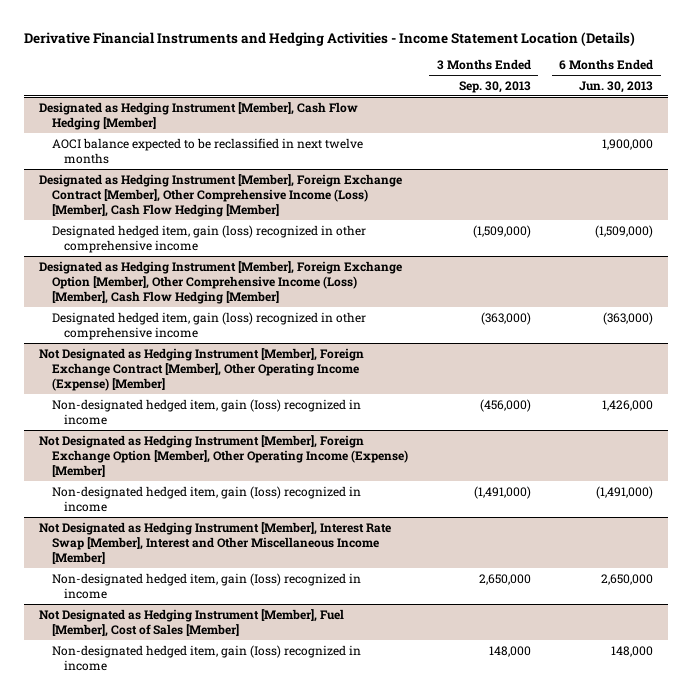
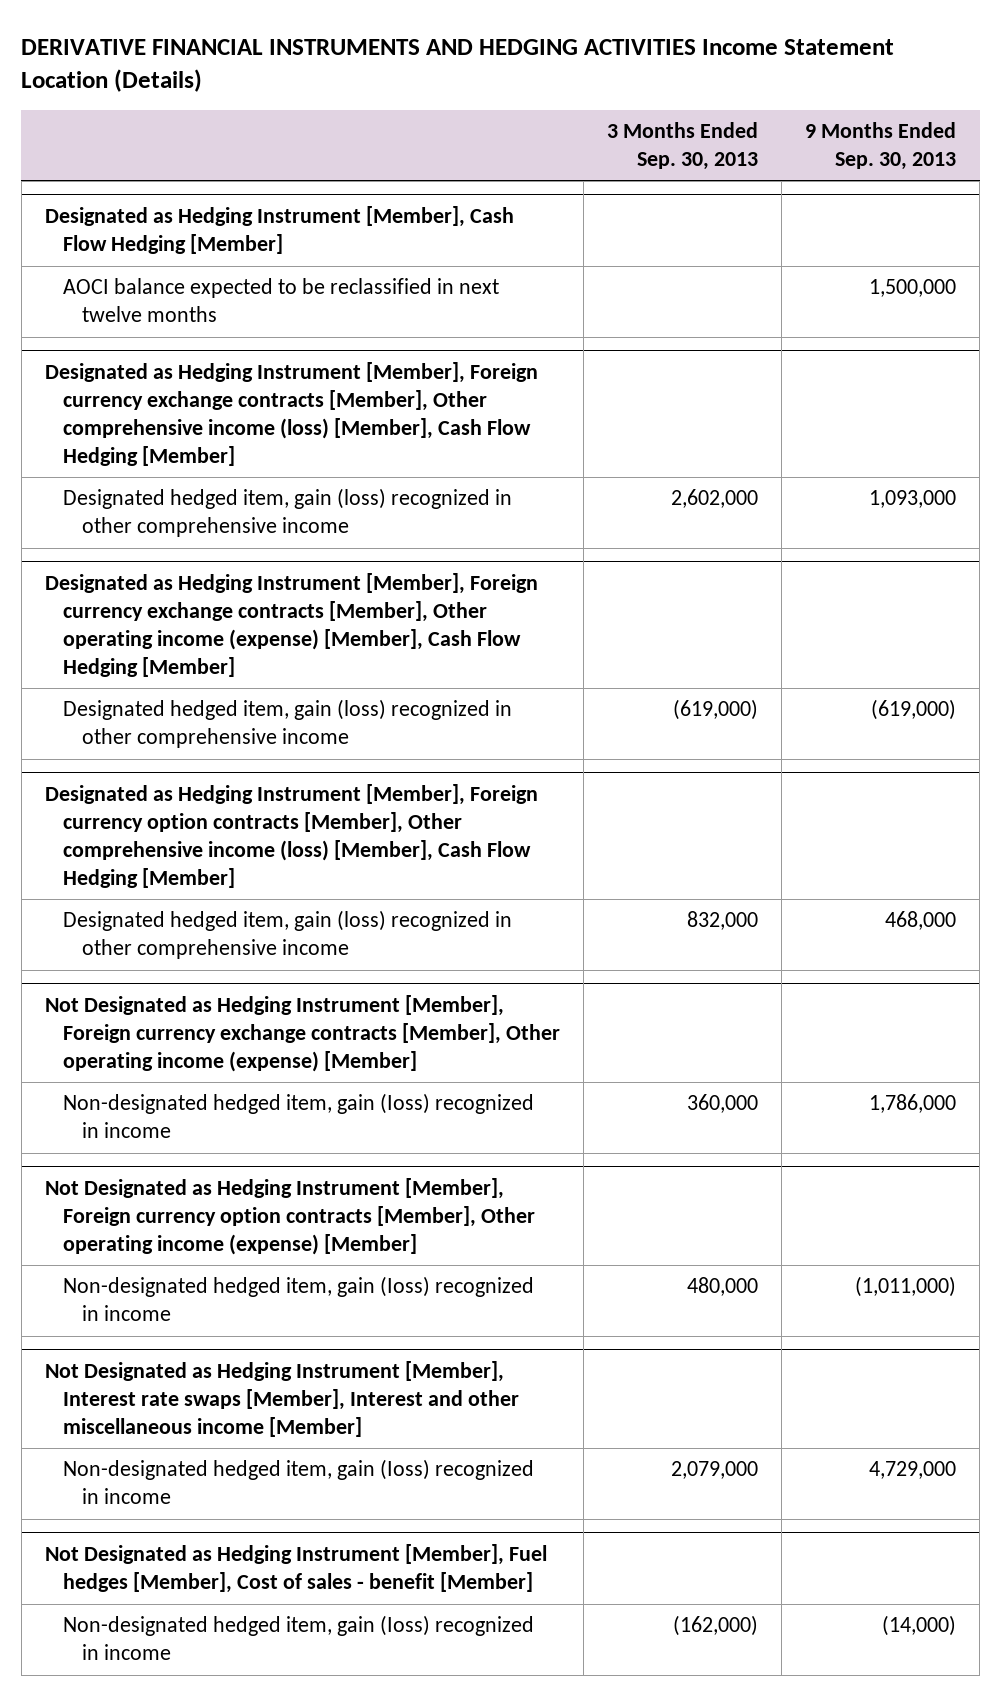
- Derivative Financial Instruments and Hedging Activities - Income Statement Location (Details)
+ DERIVATIVE FINANCIAL INSTRUMENTS AND HEDGING ACTIVITIES Income Statement Location (Details)
- | 3 Months Ended Sep. 30, 2013 | 6 Months Ended Jun. 30, 2013
+ | 3 Months Ended Sep. 30, 2013 | 9 Months Ended Sep. 30, 2013
- Designated as Hedging Instrument [Member], Foreign Exchange Contract [Member], Other Comprehensive Income (Loss) [Member], Cash Flow Hedging [Member]
- Designated hedged item, gain (loss) recognized in other comprehensive income | (1,509,000) | (1,509,000)
- Designated as Hedging Instrument [Member], Foreign Exchange Option [Member], Other Comprehensive Income (Loss) [Member], Cash Flow Hedging [Member]
- Designated hedged item, gain (loss) recognized in other comprehensive income | (363,000) | (363,000)
- Not Designated as Hedging Instrument [Member], Foreign Exchange Contract [Member], Other Operating Income (Expense) [Member]
- Non-designated hedged item, gain (Ioss) recognized in income | (456,000) | 1,426,000
- Not Designated as Hedging Instrument [Member], Foreign Exchange Option [Member], Other Operating Income (Expense) [Member]
- Non-designated hedged item, gain (Ioss) recognized in income | (1,491,000) | (1,491,000)
- Not Designated as Hedging Instrument [Member], Interest Rate Swap [Member], Interest and Other Miscellaneous Income [Member]
- Non-designated hedged item, gain (Ioss) recognized in income | 2,650,000 | 2,650,000
- Not Designated as Hedging Instrument [Member], Fuel [Member], Cost of Sales [Member]
- Non-designated hedged item, gain (Ioss) recognized in income | 148,000 | 148,000
+ Designated as Hedging Instrument [Member], Foreign currency exchange contracts [Member], Other comprehensive income (loss) [Member], Cash Flow Hedging [Member]
+ Designated hedged item, gain (loss) recognized in other comprehensive income | 2,602,000 | 1,093,000
+ Designated as Hedging Instrument [Member], Foreign currency exchange contracts [Member], Other operating income (expense) [Member], Cash Flow Hedging [Member]
+ Designated hedged item, gain (loss) recognized in other comprehensive income | (619,000) | (619,000)
+ Designated as Hedging Instrument [Member], Foreign currency option contracts [Member], Other comprehensive income (loss) [Member], Cash Flow Hedging [Member]
+ Designated hedged item, gain (loss) recognized in other comprehensive income | 832,000 | 468,000
+ Not Designated as Hedging Instrument [Member], Foreign currency exchange contracts [Member], Other operating income (expense) [Member]
+ Non-designated hedged item, gain (Ioss) recognized in income | 360,000 | 1,786,000
+ Not Designated as Hedging Instrument [Member], Foreign currency option contracts [Member], Other operating income (expense) [Member]
+ Non-designated hedged item, gain (Ioss) recognized in income | 480,000 | (1,011,000)
+ Not Designated as Hedging Instrument [Member], Interest rate swaps [Member], Interest and other miscellaneous income [Member]
+ Non-designated hedged item, gain (Ioss) recognized in income | 2,079,000 | 4,729,000
+ Not Designated as Hedging Instrument [Member], Fuel hedges [Member], Cost of sales - benefit [Member]
+ Non-designated hedged item, gain (Ioss) recognized in income | (162,000) | (14,000)

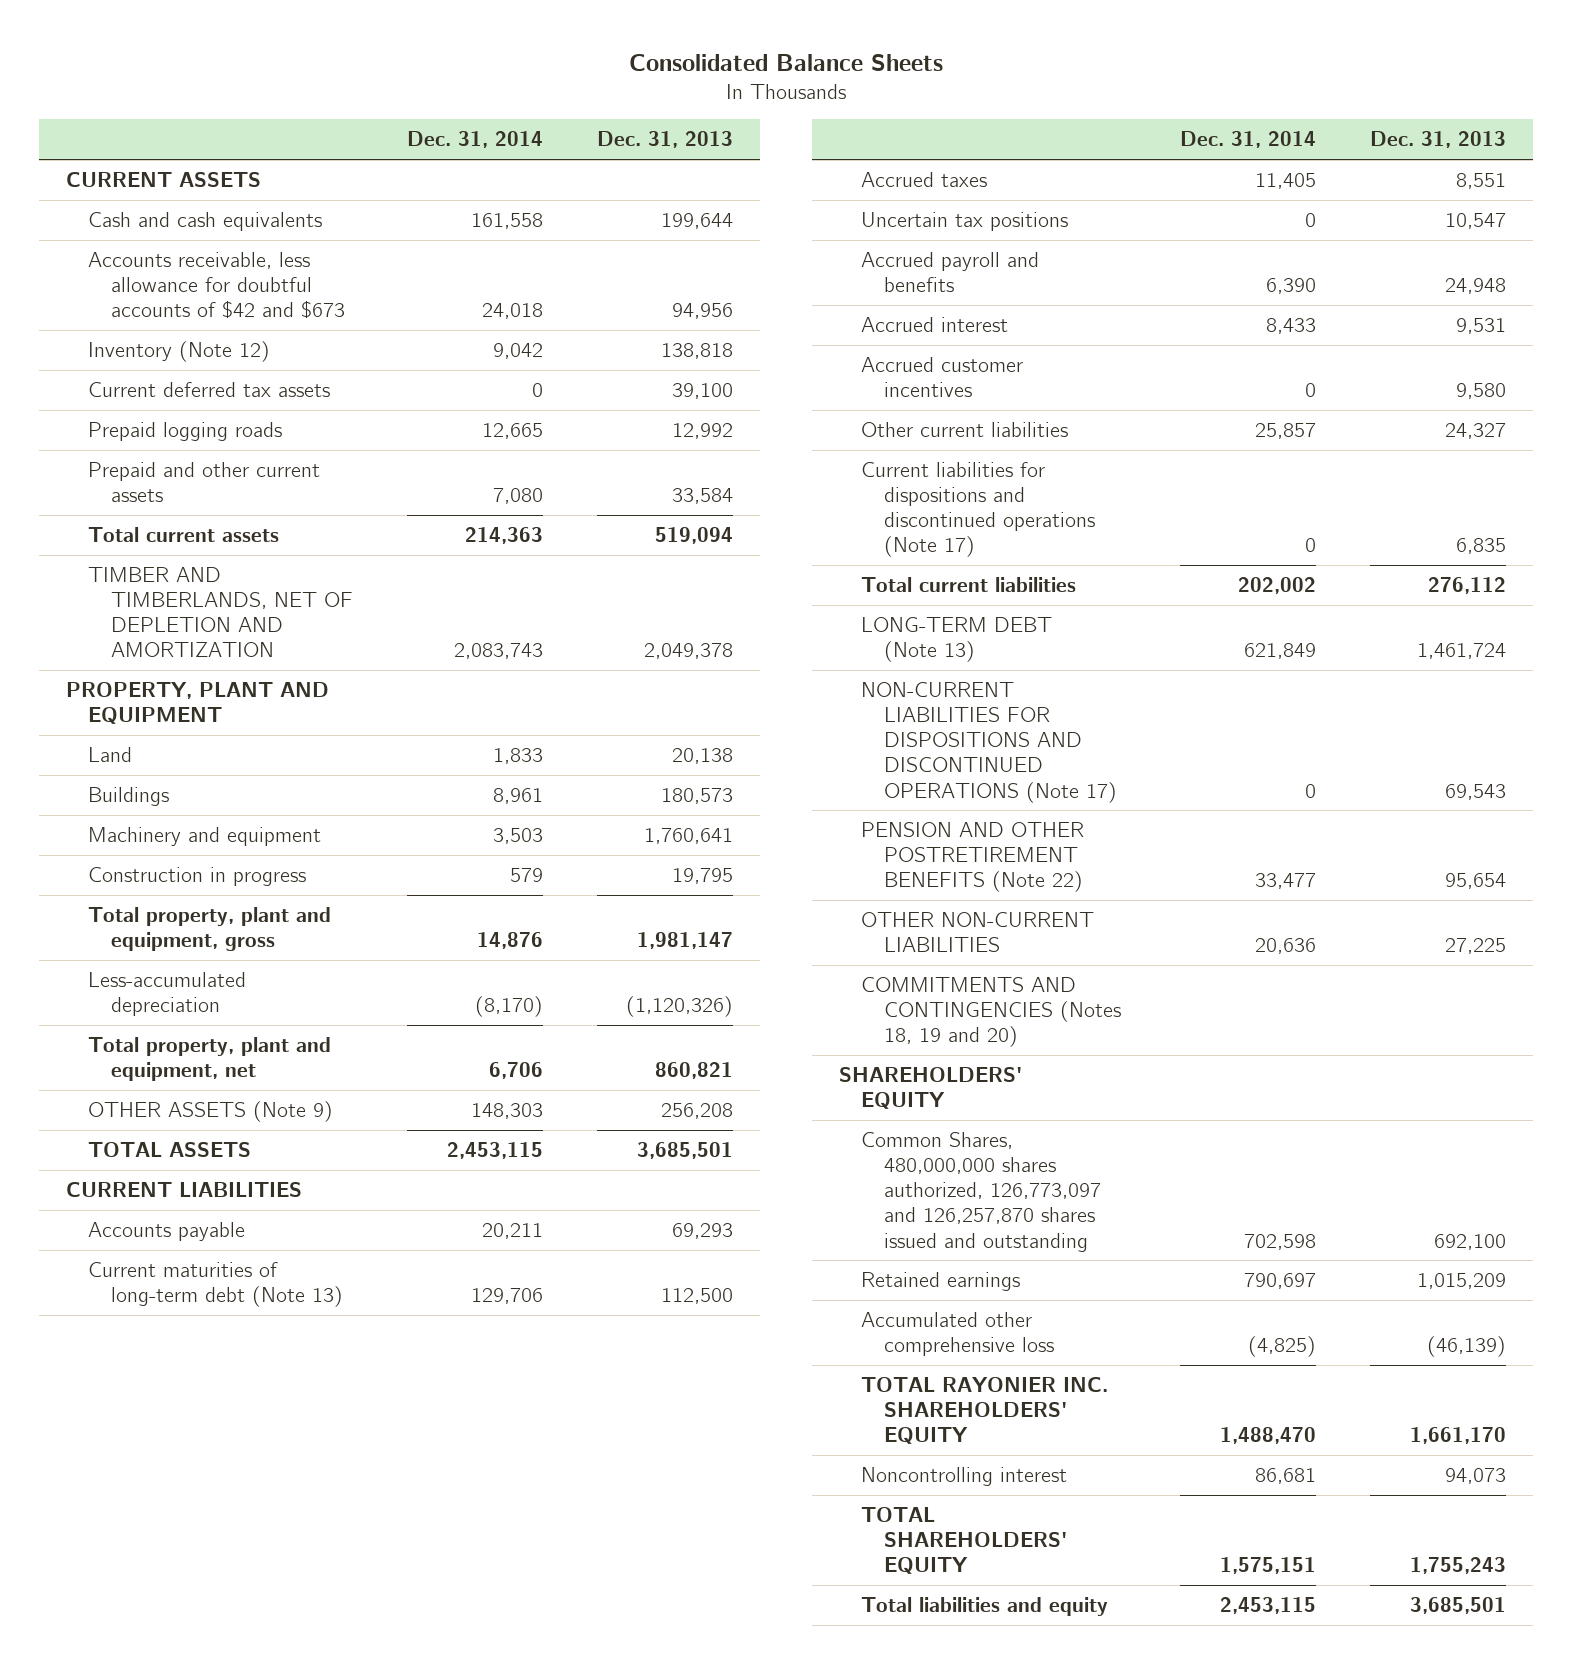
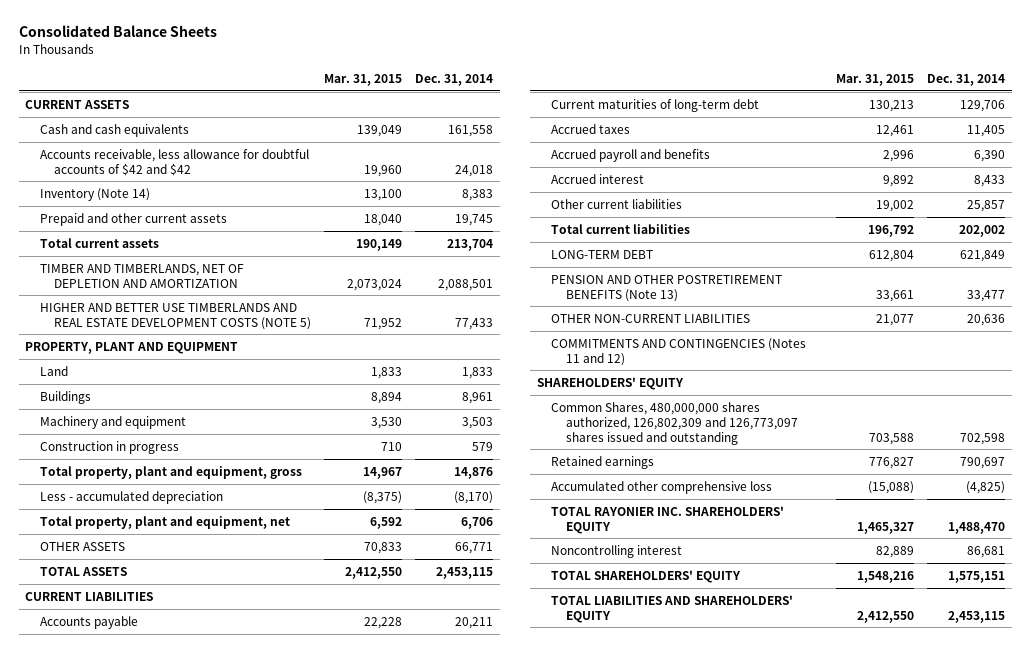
- | Dec. 31, 2014 | Dec. 31, 2013
+ | Mar. 31, 2015 | Dec. 31, 2014
- Accounts receivable, less allowance for doubtful accounts of $42 and $673 | 24,018 | 94,956
- Inventory (Note 12) | 9,042 | 138,818
- Current deferred tax assets | 0 | 39,100
- Prepaid logging roads | 12,665 | 12,992
- Prepaid and other current assets | 7,080 | 33,584
- Total current assets | 214,363 | 519,094
- TIMBER AND TIMBERLANDS, NET OF DEPLETION AND AMORTIZATION | 2,083,743 | 2,049,378
+ Accounts receivable, less allowance for doubtful accounts of $42 and $42 | 19,960 | 24,018
+ Inventory (Note 14) | 13,100 | 8,383
+ Prepaid and other current assets | 18,040 | 19,745
+ Total current assets | 190,149 | 213,704
+ TIMBER AND TIMBERLANDS, NET OF DEPLETION AND AMORTIZATION | 2,073,024 | 2,088,501
+ HIGHER AND BETTER USE TIMBERLANDS AND REAL ESTATE DEVELOPMENT COSTS (NOTE 5) | 71,952 | 77,433
- Less-accumulated depreciation | (8,170) | (1,120,326)
+ Less - accumulated depreciation | (8,375) | (8,170)
- OTHER ASSETS (Note 9) | 148,303 | 256,208
+ OTHER ASSETS | 70,833 | 66,771
- Current maturities of long-term debt (Note 13) | 129,706 | 112,500
+ Current maturities of long-term debt | 130,213 | 129,706
- Uncertain tax positions | 0 | 10,547
- Accrued customer incentives | 0 | 9,580
- Current liabilities for dispositions and discontinued operations (Note 17) | 0 | 6,835
- LONG-TERM DEBT (Note 13) | 621,849 | 1,461,724
- NON-CURRENT LIABILITIES FOR DISPOSITIONS AND DISCONTINUED OPERATIONS (Note 17) | 0 | 69,543
- PENSION AND OTHER POSTRETIREMENT BENEFITS (Note 22) | 33,477 | 95,654
+ LONG-TERM DEBT | 612,804 | 621,849
+ PENSION AND OTHER POSTRETIREMENT BENEFITS (Note 13) | 33,661 | 33,477
- COMMITMENTS AND CONTINGENCIES (Notes 18, 19 and 20)
+ COMMITMENTS AND CONTINGENCIES (Notes 11 and 12)
- Common Shares, 480,000,000 shares authorized, 126,773,097 and 126,257,870 shares issued and outstanding | 702,598 | 692,100
+ Common Shares, 480,000,000 shares authorized, 126,802,309 and 126,773,097 shares issued and outstanding | 703,588 | 702,598
- Total liabilities and equity | 2,453,115 | 3,685,501
+ TOTAL LIABILITIES AND SHAREHOLDERS' EQUITY | 2,412,550 | 2,453,115

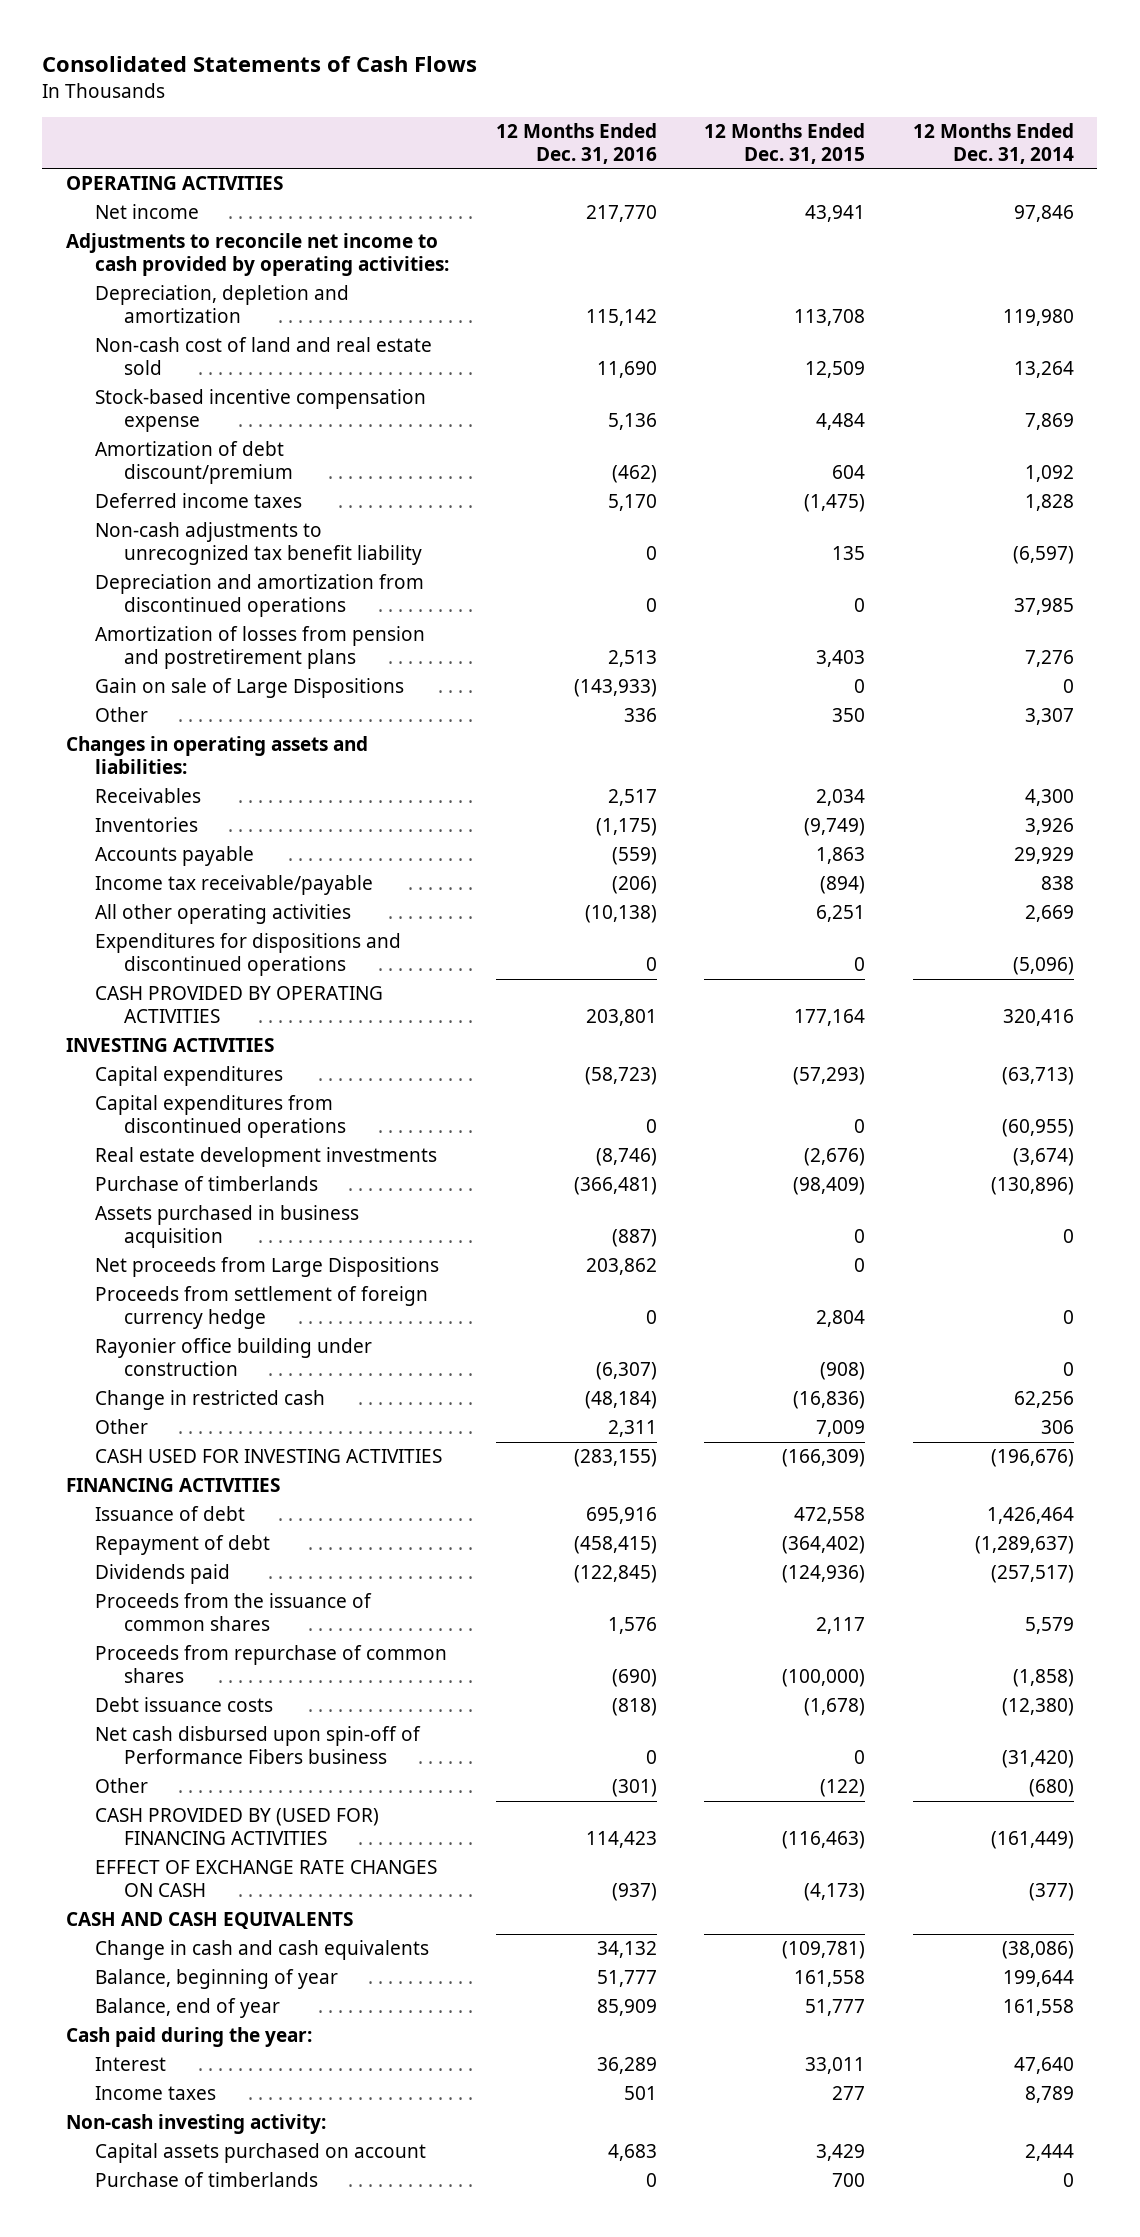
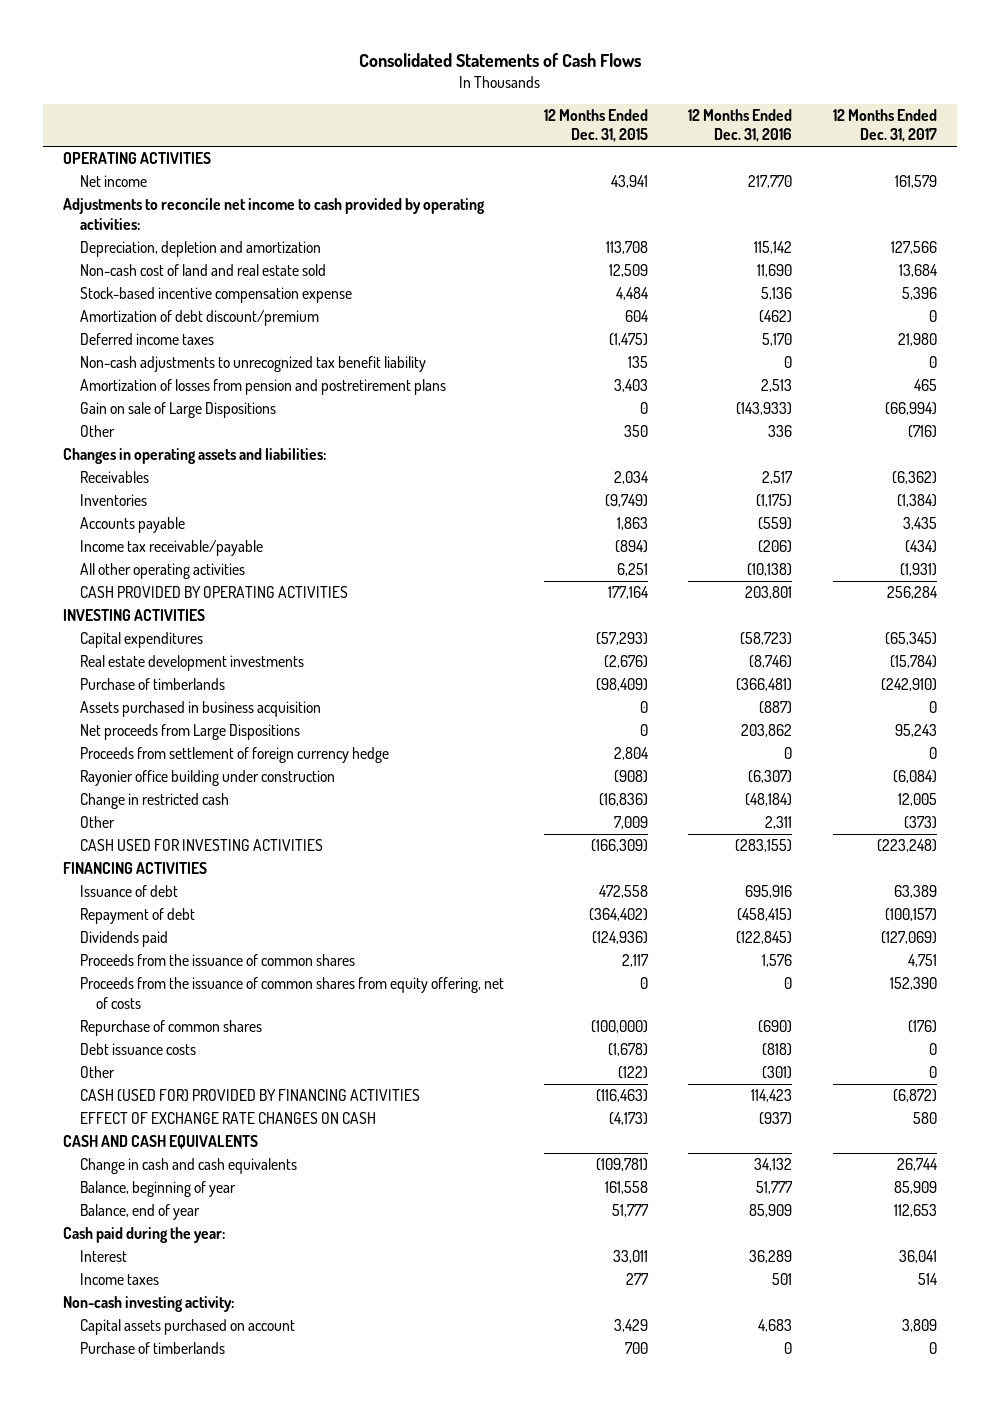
- | 12 Months Ended Dec. 31, 2016 | 12 Months Ended Dec. 31, 2015 | 12 Months Ended Dec. 31, 2014
+ | 12 Months Ended Dec. 31, 2015 | 12 Months Ended Dec. 31, 2016 | 12 Months Ended Dec. 31, 2017
- Depreciation and amortization from discontinued operations | 0 | 0 | 37,985
- Expenditures for dispositions and discontinued operations | 0 | 0 | (5,096)
- Capital expenditures from discontinued operations | 0 | 0 | (60,955)
- Proceeds from repurchase of common shares | (690) | (100,000) | (1,858)
+ Proceeds from the issuance of common shares from equity offering, net of costs | 0 | 0 | 152,390
+ Repurchase of common shares | (100,000) | (690) | (176)
- Net cash disbursed upon spin-off of Performance Fibers business | 0 | 0 | (31,420)
- CASH PROVIDED BY (USED FOR) FINANCING ACTIVITIES | 114,423 | (116,463) | (161,449)
+ CASH (USED FOR) PROVIDED BY FINANCING ACTIVITIES | (116,463) | 114,423 | (6,872)

